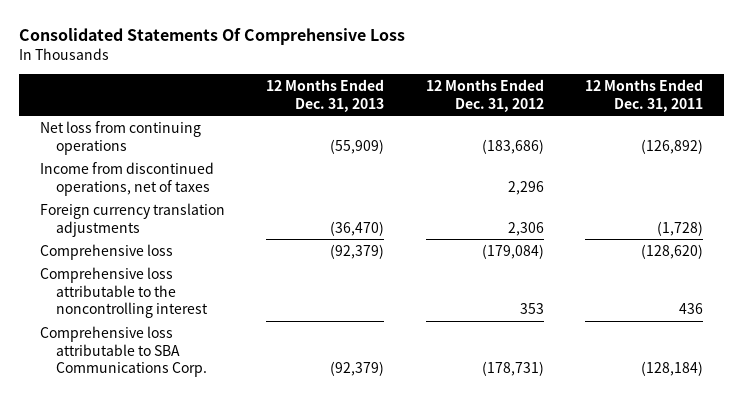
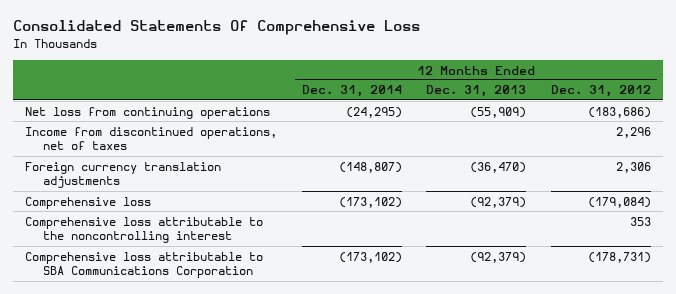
- | 12 Months Ended Dec. 31, 2013 | 12 Months Ended Dec. 31, 2012 | 12 Months Ended Dec. 31, 2011
+ | 12 Months Ended Dec. 31, 2014 | 12 Months Ended Dec. 31, 2013 | 12 Months Ended Dec. 31, 2012
- Comprehensive loss attributable to SBA Communications Corp. | (92,379) | (178,731) | (128,184)
+ Comprehensive loss attributable to SBA Communications Corporation | (173,102) | (92,379) | (178,731)

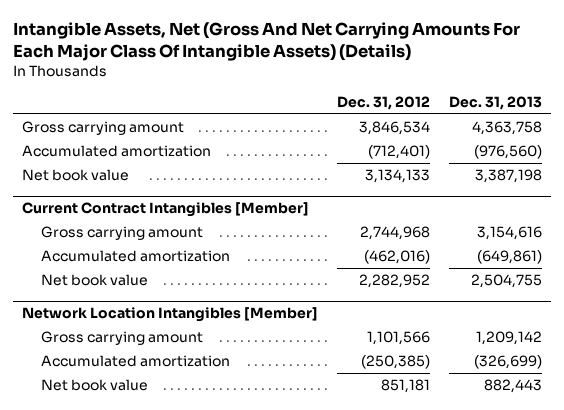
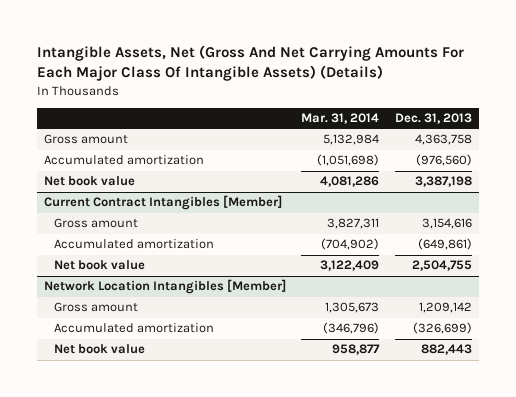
- | Dec. 31, 2012 | Dec. 31, 2013
+ | Mar. 31, 2014 | Dec. 31, 2013
- Gross carrying amount | 3,846,534 | 4,363,758
+ Gross amount | 5,132,984 | 4,363,758
@ Current Contract Intangibles [Member]
- Gross carrying amount | 2,744,968 | 3,154,616
+ Gross amount | 3,827,311 | 3,154,616
@ Network Location Intangibles [Member]
- Gross carrying amount | 1,101,566 | 1,209,142
+ Gross amount | 1,305,673 | 1,209,142

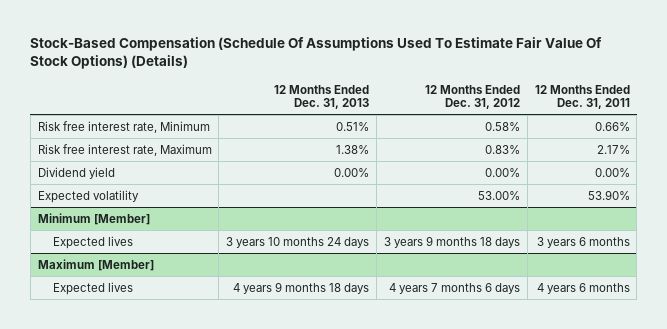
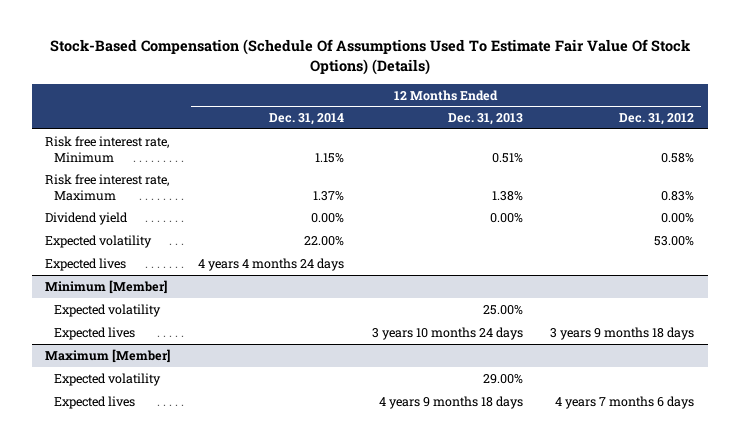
- | 12 Months Ended Dec. 31, 2013 | 12 Months Ended Dec. 31, 2012 | 12 Months Ended Dec. 31, 2011
+ | 12 Months Ended Dec. 31, 2014 | 12 Months Ended Dec. 31, 2013 | 12 Months Ended Dec. 31, 2012
+ Expected lives | 4 years 4 months 24 days | |
@ Minimum [Member]
+ Expected volatility | | 25.00% |
@ Maximum [Member]
+ Expected volatility | | 29.00% |

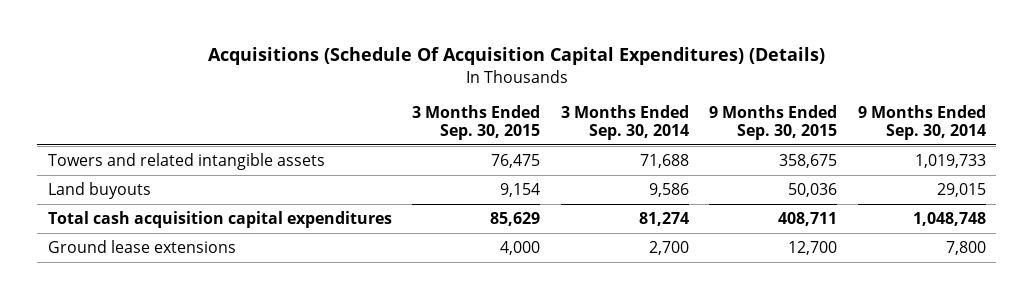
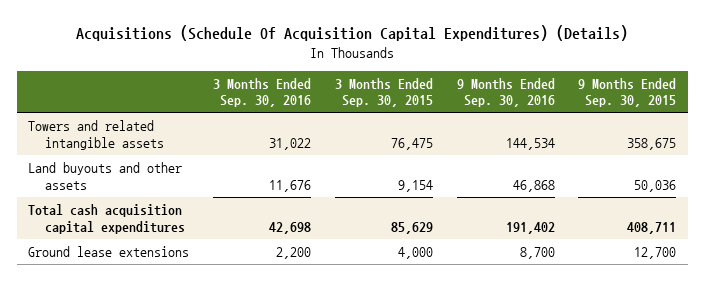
- | 3 Months Ended Sep. 30, 2015 | 3 Months Ended Sep. 30, 2014 | 9 Months Ended Sep. 30, 2015 | 9 Months Ended Sep. 30, 2014
+ | 3 Months Ended Sep. 30, 2016 | 3 Months Ended Sep. 30, 2015 | 9 Months Ended Sep. 30, 2016 | 9 Months Ended Sep. 30, 2015
- Land buyouts | 9,154 | 9,586 | 50,036 | 29,015
+ Land buyouts and other assets | 11,676 | 9,154 | 46,868 | 50,036

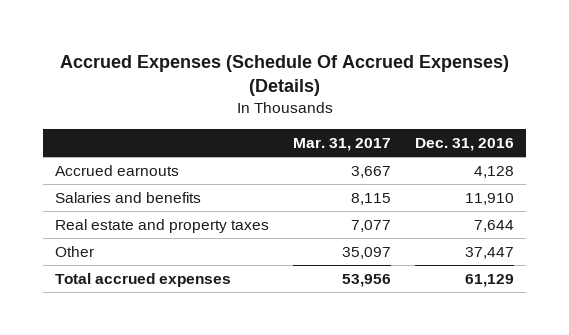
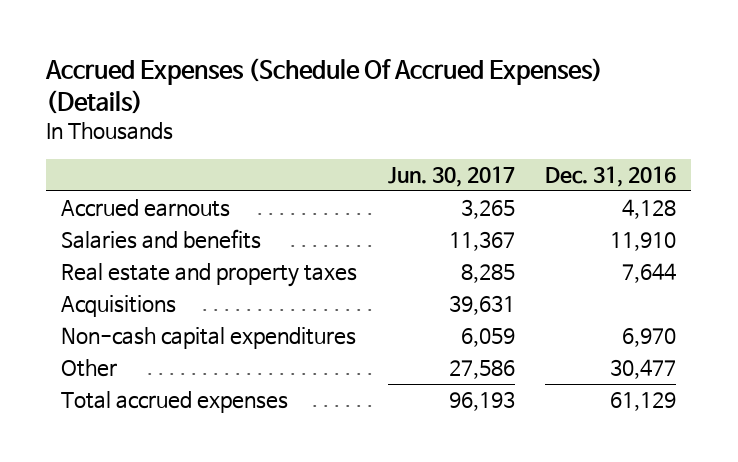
- | Mar. 31, 2017 | Dec. 31, 2016
+ | Jun. 30, 2017 | Dec. 31, 2016
- Other | 35,097 | 37,447
+ Acquisitions | 39,631 |
+ Non-cash capital expenditures | 6,059 | 6,970
+ Other | 27,586 | 30,477

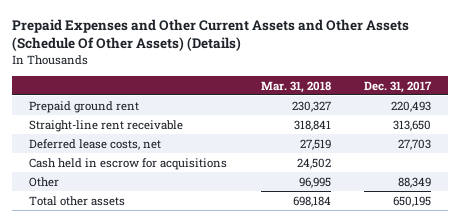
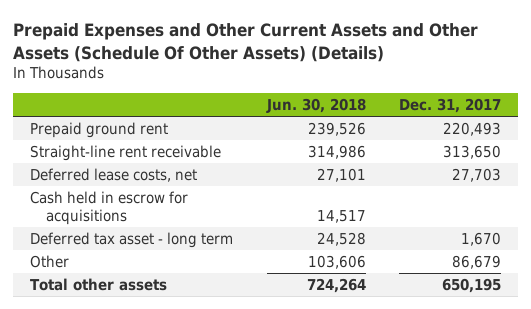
- | Mar. 31, 2018 | Dec. 31, 2017
+ | Jun. 30, 2018 | Dec. 31, 2017
- Other | 96,995 | 88,349
+ Deferred tax asset - long term | 24,528 | 1,670
+ Other | 103,606 | 86,679

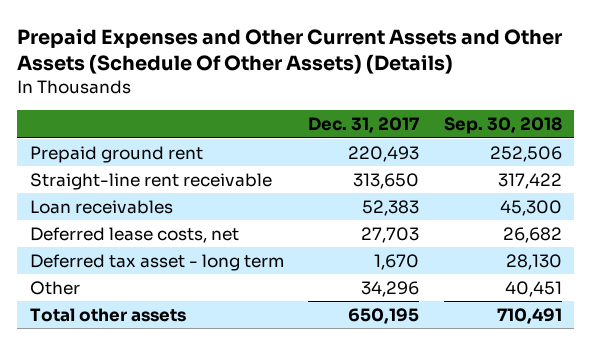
- | Jun. 30, 2018 | Dec. 31, 2017
+ | Dec. 31, 2017 | Sep. 30, 2018
+ Loan receivables | 52,383 | 45,300
- Cash held in escrow for acquisitions | 14,517 |
- Other | 103,606 | 86,679
+ Other | 34,296 | 40,451

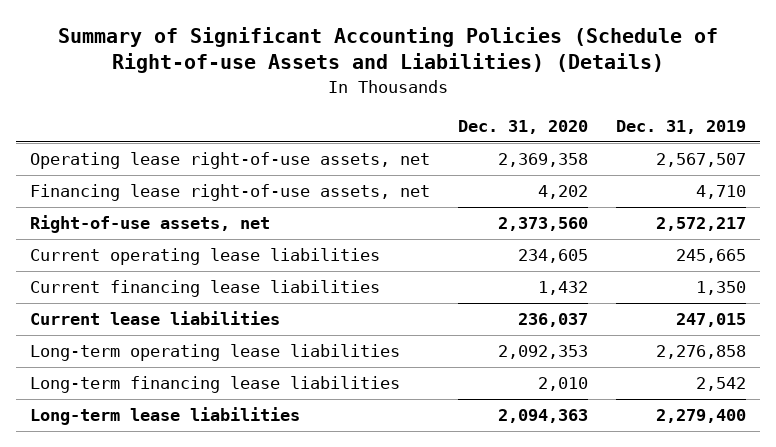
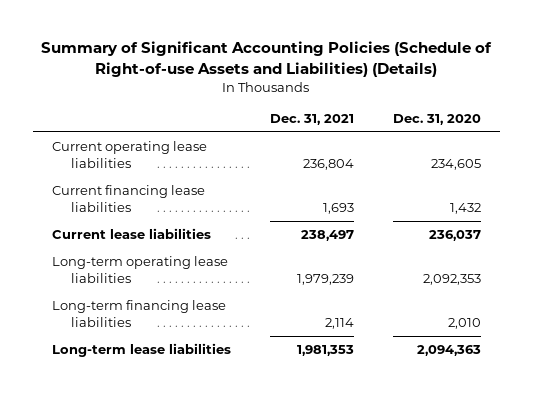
- | Dec. 31, 2020 | Dec. 31, 2019
+ | Dec. 31, 2021 | Dec. 31, 2020
- Operating lease right-of-use assets, net | 2,369,358 | 2,567,507
- Financing lease right-of-use assets, net | 4,202 | 4,710
- Right-of-use assets, net | 2,373,560 | 2,572,217

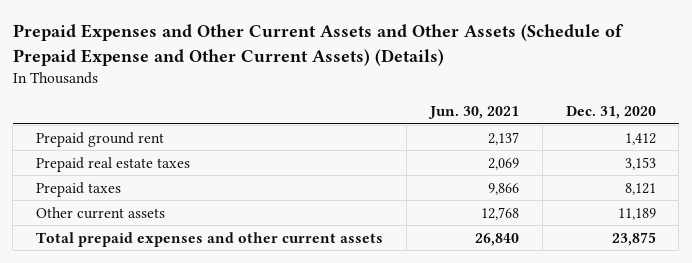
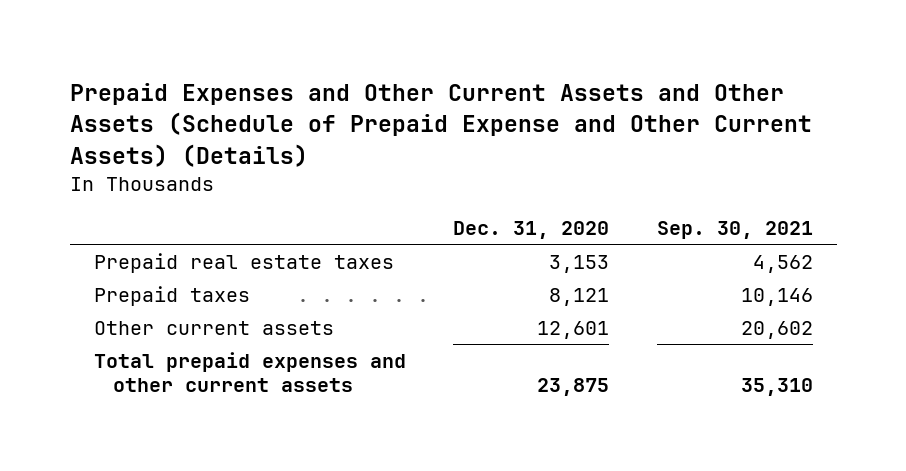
- | Jun. 30, 2021 | Dec. 31, 2020
+ | Dec. 31, 2020 | Sep. 30, 2021
- Prepaid ground rent | 2,137 | 1,412
- Other current assets | 12,768 | 11,189
+ Other current assets | 12,601 | 20,602

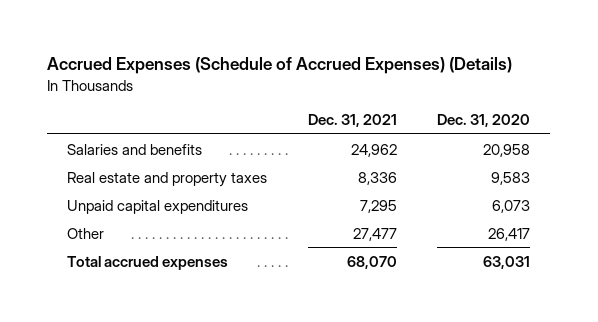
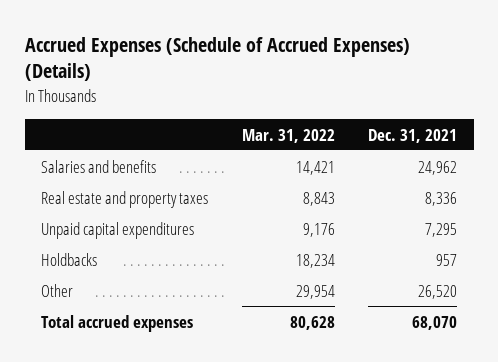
- | Dec. 31, 2021 | Dec. 31, 2020
+ | Mar. 31, 2022 | Dec. 31, 2021
- Other | 27,477 | 26,417
+ Holdbacks | 18,234 | 957
+ Other | 29,954 | 26,520

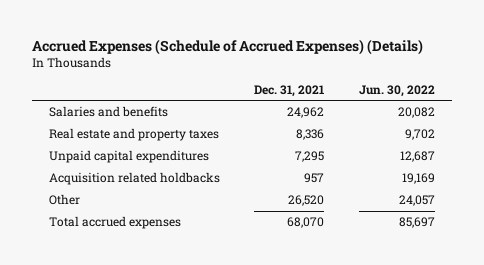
- | Mar. 31, 2022 | Dec. 31, 2021
+ | Dec. 31, 2021 | Jun. 30, 2022
- Holdbacks | 18,234 | 957
+ Acquisition related holdbacks | 957 | 19,169

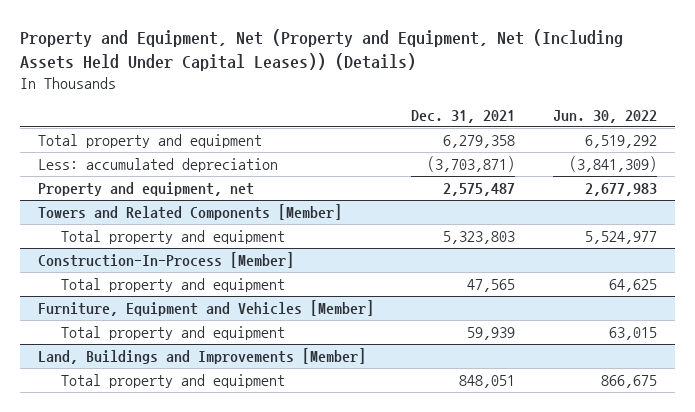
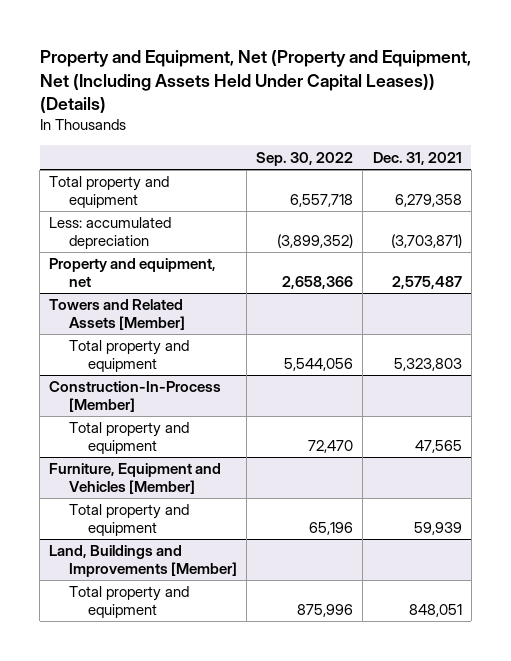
- | Dec. 31, 2021 | Jun. 30, 2022
+ | Sep. 30, 2022 | Dec. 31, 2021
- Towers and Related Components [Member]
+ Towers and Related Assets [Member]

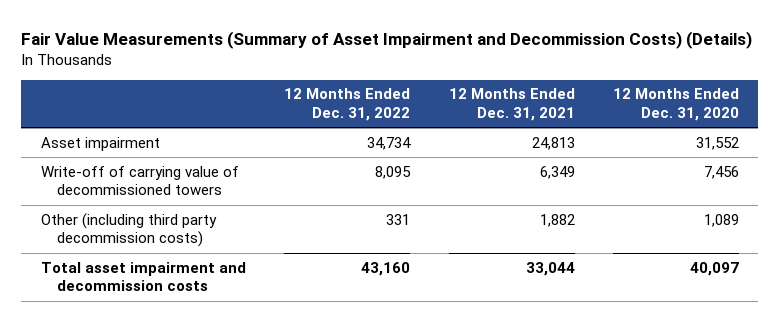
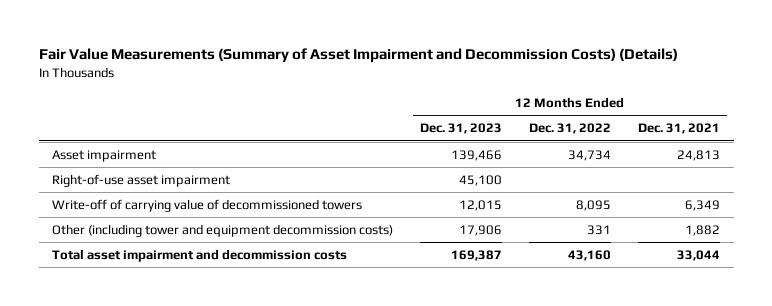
- | 12 Months Ended Dec. 31, 2022 | 12 Months Ended Dec. 31, 2021 | 12 Months Ended Dec. 31, 2020
+ | 12 Months Ended Dec. 31, 2023 | 12 Months Ended Dec. 31, 2022 | 12 Months Ended Dec. 31, 2021
+ Right-of-use asset impairment | 45,100 | |
- Other (including third party decommission costs) | 331 | 1,882 | 1,089
+ Other (including tower and equipment decommission costs) | 17,906 | 331 | 1,882

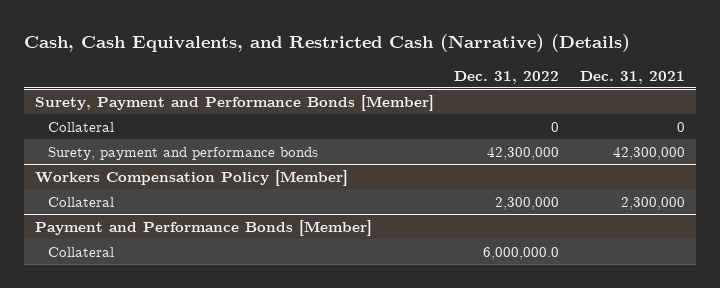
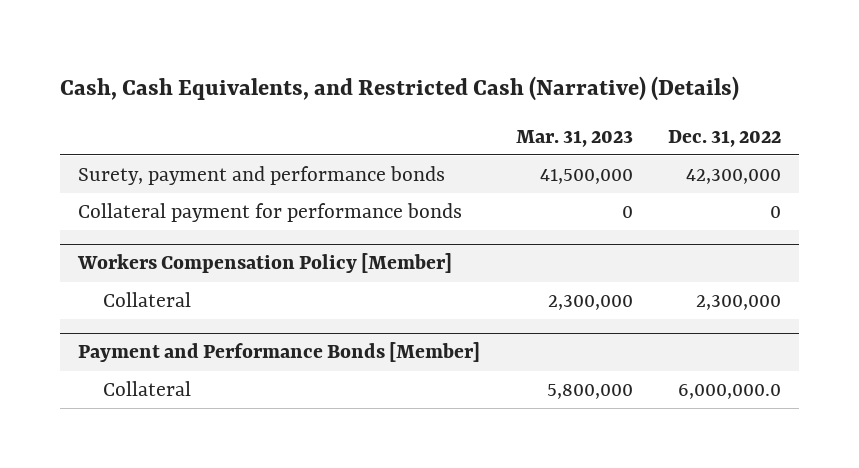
- | Dec. 31, 2022 | Dec. 31, 2021
+ | Mar. 31, 2023 | Dec. 31, 2022
- Surety, Payment and Performance Bonds [Member]
- Collateral | 0 | 0
+ Collateral payment for performance bonds | 0 | 0

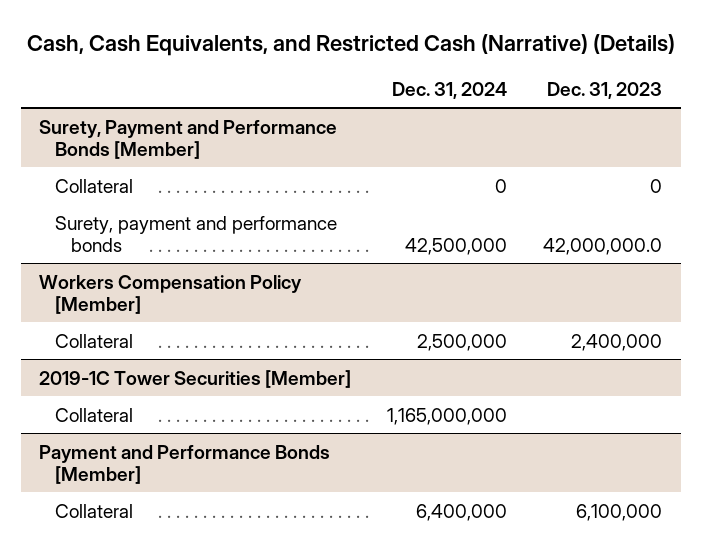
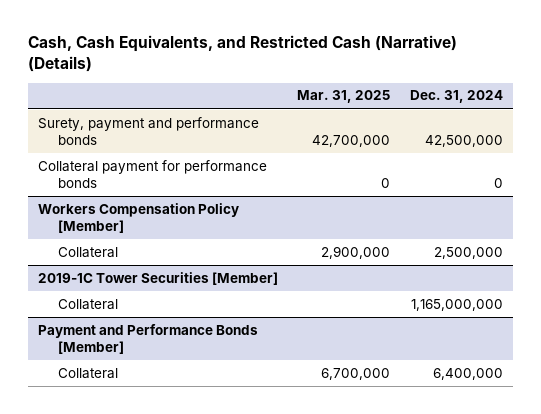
- | Dec. 31, 2024 | Dec. 31, 2023
+ | Mar. 31, 2025 | Dec. 31, 2024
- Surety, Payment and Performance Bonds [Member]
- Collateral | 0 | 0
+ Collateral payment for performance bonds | 0 | 0

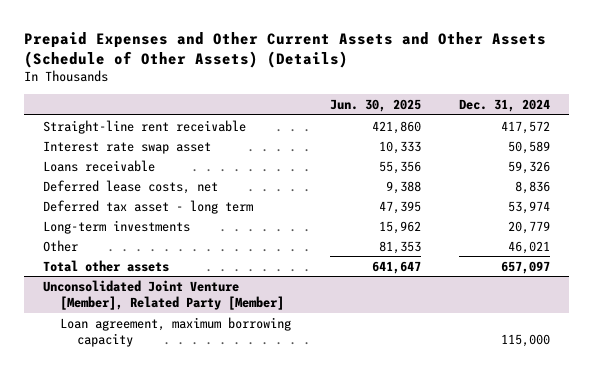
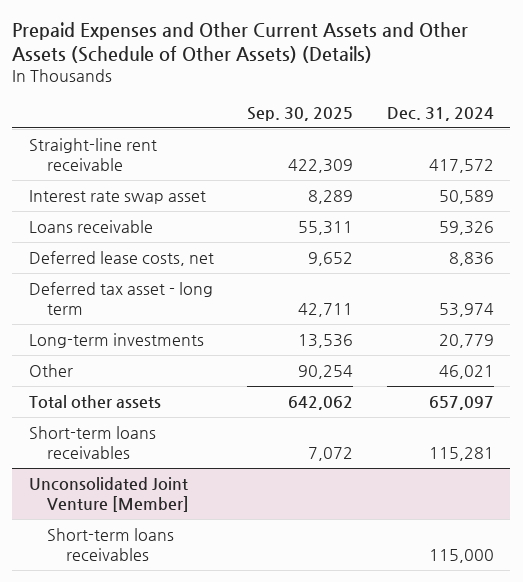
- | Jun. 30, 2025 | Dec. 31, 2024
+ | Sep. 30, 2025 | Dec. 31, 2024
- Unconsolidated Joint Venture [Member], Related Party [Member]
- Loan agreement, maximum borrowing capacity | | 115,000
+ Short-term loans receivables | 7,072 | 115,281
+ Unconsolidated Joint Venture [Member]
+ Short-term loans receivables | | 115,000

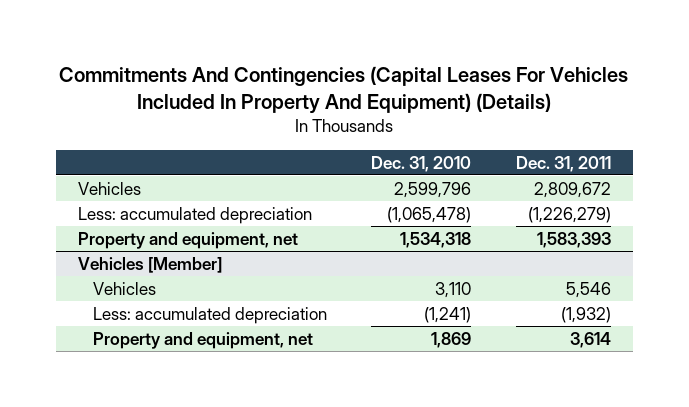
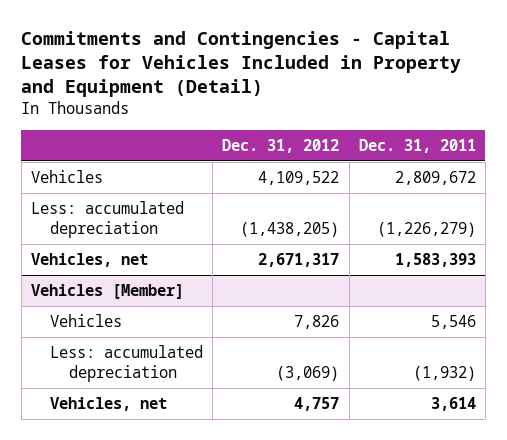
- Commitments And Contingencies (Capital Leases For Vehicles Included In Property And Equipment) (Details)
+ Commitments and Contingencies - Capital Leases for Vehicles Included in Property and Equipment (Detail)
- | Dec. 31, 2010 | Dec. 31, 2011
+ | Dec. 31, 2012 | Dec. 31, 2011
- Property and equipment, net | 1,534,318 | 1,583,393
+ Vehicles, net | 2,671,317 | 1,583,393
@ Vehicles [Member]
- Property and equipment, net | 1,869 | 3,614
+ Vehicles, net | 4,757 | 3,614

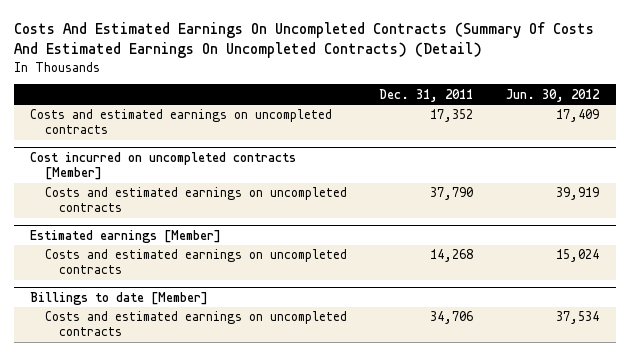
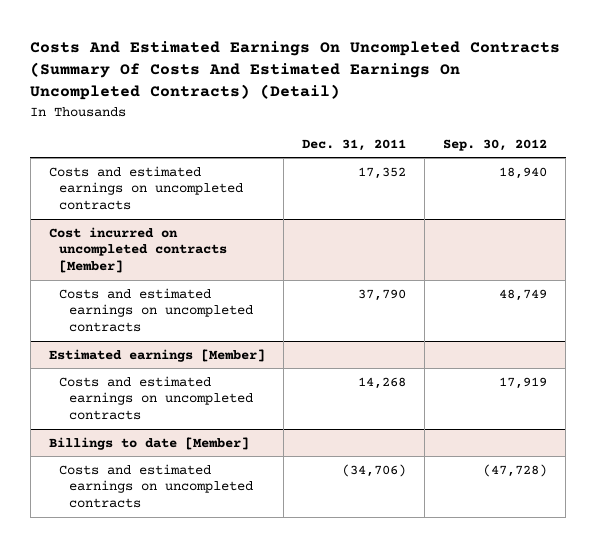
- | Dec. 31, 2011 | Jun. 30, 2012
+ | Dec. 31, 2011 | Sep. 30, 2012
@ Billings to date [Member]
- Costs and estimated earnings on uncompleted contracts | 34,706 | 37,534
+ Costs and estimated earnings on uncompleted contracts | (34,706) | (47,728)

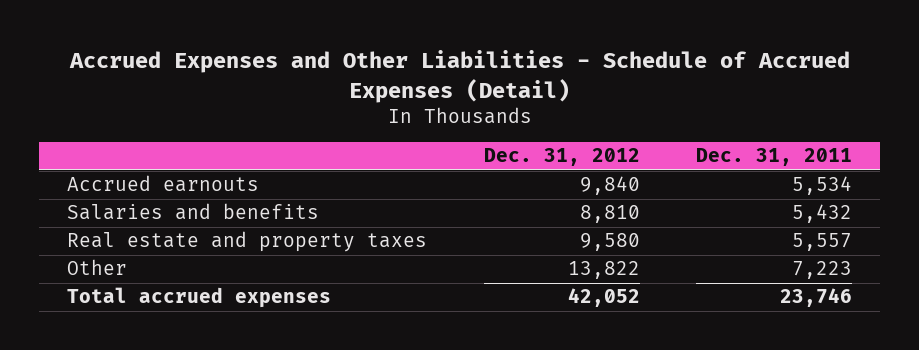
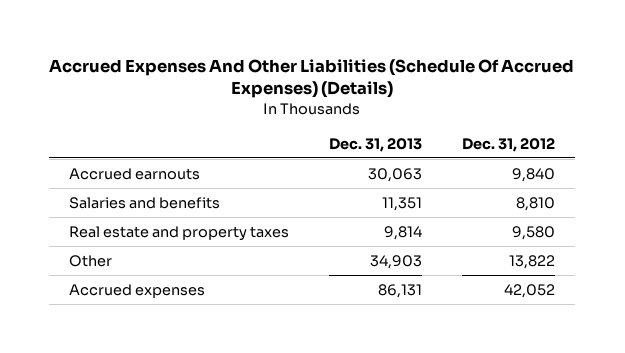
- Accrued Expenses and Other Liabilities - Schedule of Accrued Expenses (Detail)
+ Accrued Expenses And Other Liabilities (Schedule Of Accrued Expenses) (Details)
- | Dec. 31, 2012 | Dec. 31, 2011
+ | Dec. 31, 2013 | Dec. 31, 2012
- Total accrued expenses | 42,052 | 23,746
+ Accrued expenses | 86,131 | 42,052

